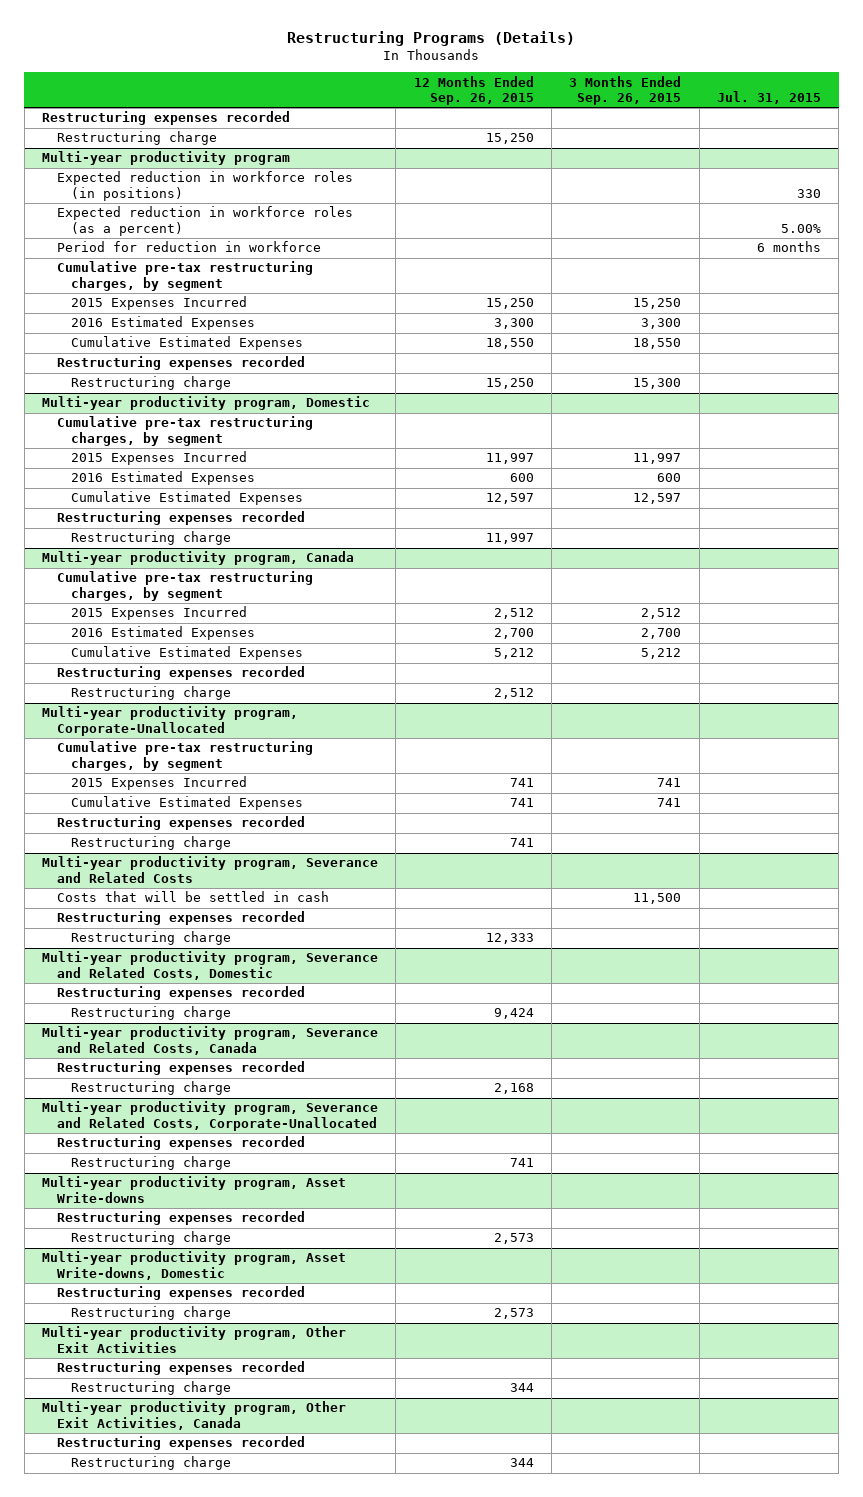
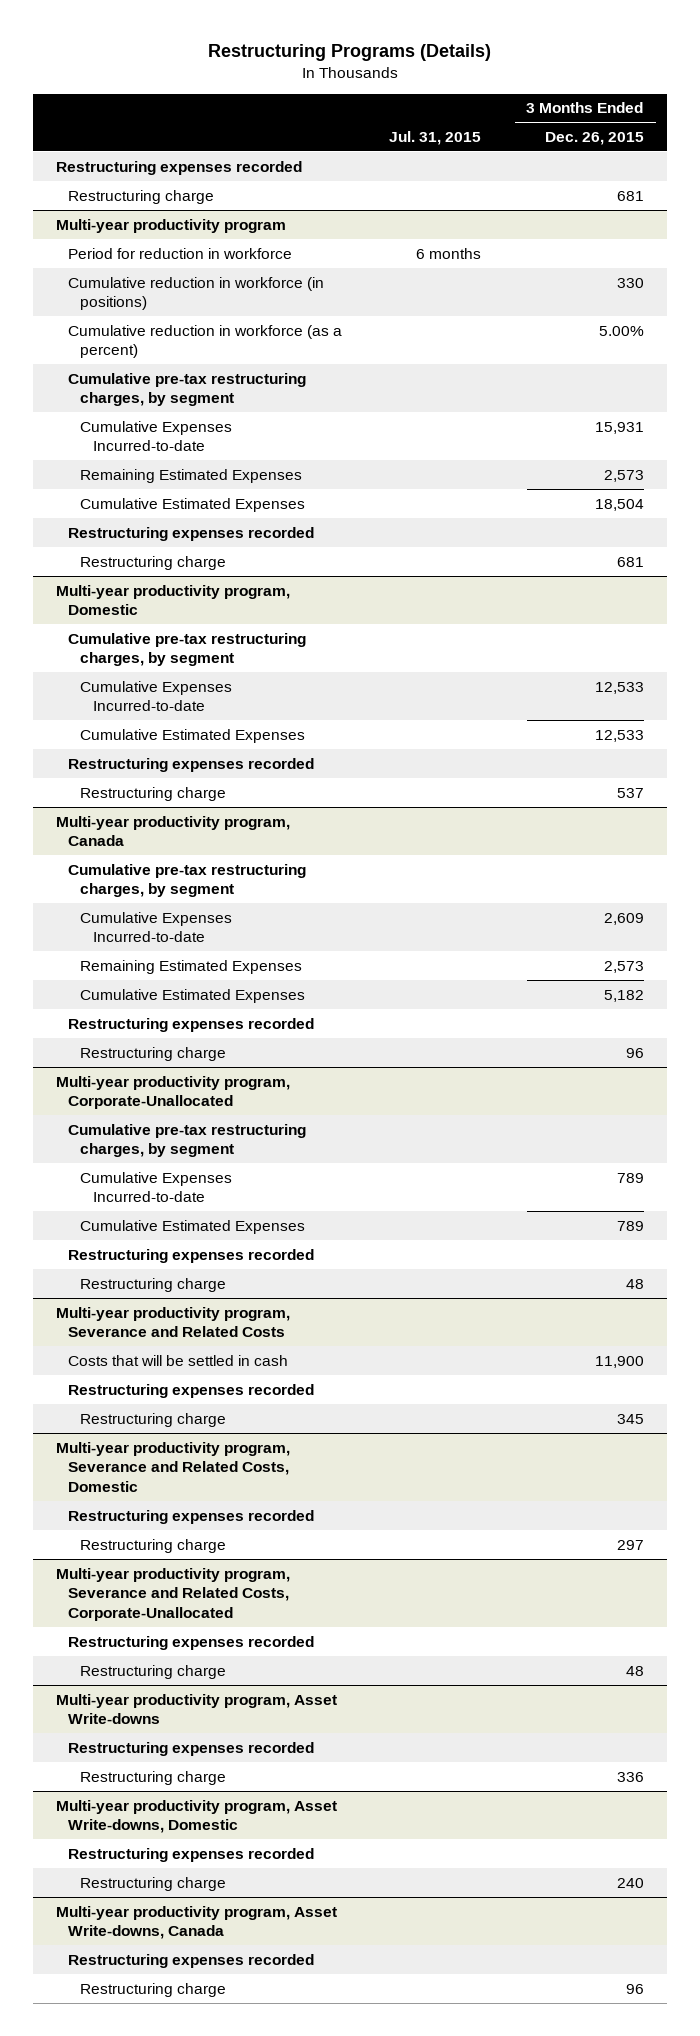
- | 12 Months Ended Sep. 26, 2015 | 3 Months Ended Sep. 26, 2015 | Jul. 31, 2015
+ | Jul. 31, 2015 | 3 Months Ended Dec. 26, 2015
@ Multi-year productivity program
- Expected reduction in workforce roles (in positions) | | | 330
- Expected reduction in workforce roles (as a percent) | | | 5.00%
+ Cumulative reduction in workforce (in positions) | | 330
+ Cumulative reduction in workforce (as a percent) | | 5.00%
- 2015 Expenses Incurred | 15,250 | 15,250 |
- 2016 Estimated Expenses | 3,300 | 3,300 |
+ Cumulative Expenses Incurred-to-date | | 15,931
+ Remaining Estimated Expenses | | 2,573
@ Multi-year productivity program, Domestic
- 2015 Expenses Incurred | 11,997 | 11,997 |
- 2016 Estimated Expenses | 600 | 600 |
+ Cumulative Expenses Incurred-to-date | | 12,533
@ Multi-year productivity program, Canada
- 2015 Expenses Incurred | 2,512 | 2,512 |
- 2016 Estimated Expenses | 2,700 | 2,700 |
+ Cumulative Expenses Incurred-to-date | | 2,609
+ Remaining Estimated Expenses | | 2,573
@ Multi-year productivity program, Corporate-Unallocated
- 2015 Expenses Incurred | 741 | 741 |
+ Cumulative Expenses Incurred-to-date | | 789
- Multi-year productivity program, Severance and Related Costs, Canada
- Restructuring expenses recorded
- Restructuring charge | 2,168 | |
- Multi-year productivity program, Other Exit Activities
- Restructuring expenses recorded
- Restructuring charge | 344 | |
- Multi-year productivity program, Other Exit Activities, Canada
- Restructuring expenses recorded
- Restructuring charge | 344 | |
+ Multi-year productivity program, Asset Write-downs, Canada
+ Restructuring expenses recorded
+ Restructuring charge | | 96

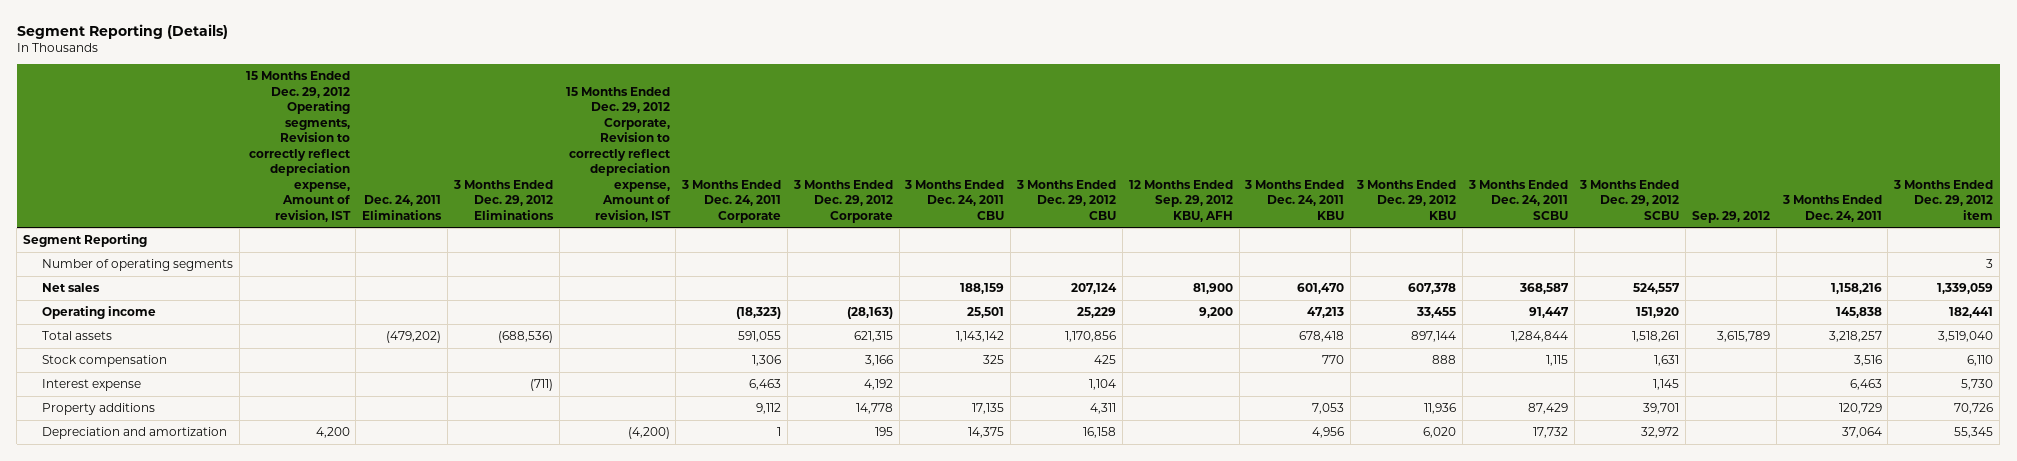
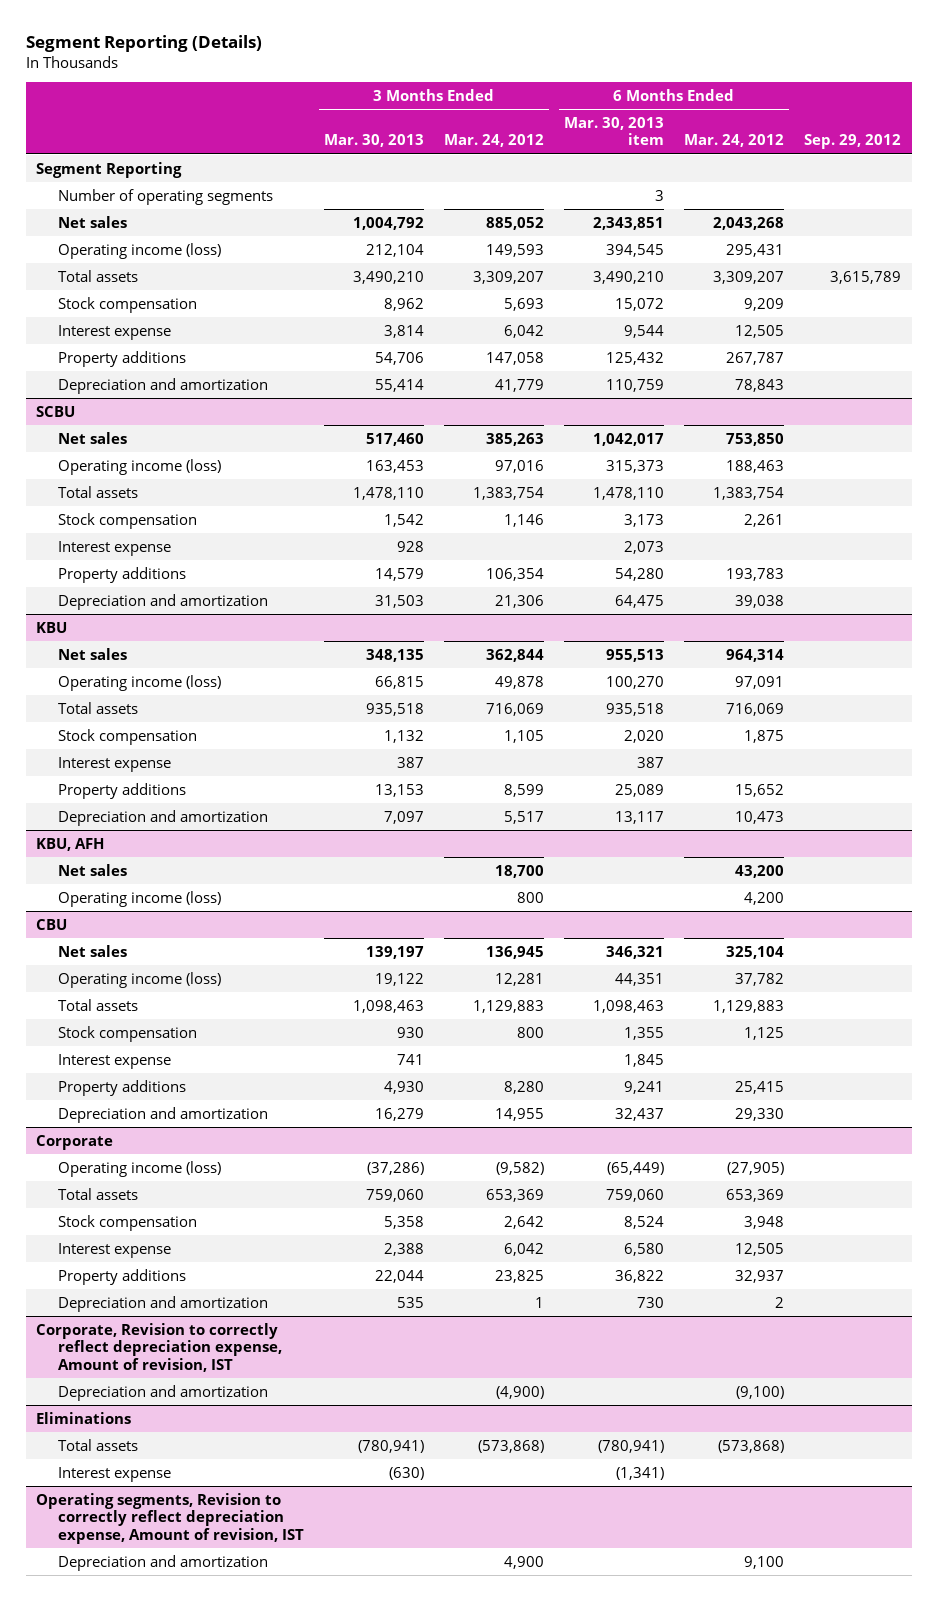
- | 15 Months Ended Dec. 29, 2012 Operating segments, Revision to correctly reflect depreciation expense, Amount of revision, IST | Dec. 24, 2011 Eliminations | 3 Months Ended Dec. 29, 2012 Eliminations | 15 Months Ended Dec. 29, 2012 Corporate, Revision to correctly reflect depreciation expense, Amount of revision, IST | 3 Months Ended Dec. 24, 2011 Corporate | 3 Months Ended Dec. 29, 2012 Corporate | 3 Months Ended Dec. 24, 2011 CBU | 3 Months Ended Dec. 29, 2012 CBU | 12 Months Ended Sep. 29, 2012 KBU, AFH | 3 Months Ended Dec. 24, 2011 KBU | 3 Months Ended Dec. 29, 2012 KBU | 3 Months Ended Dec. 24, 2011 SCBU | 3 Months Ended Dec. 29, 2012 SCBU | Sep. 29, 2012 | 3 Months Ended Dec. 24, 2011 | 3 Months Ended Dec. 29, 2012 item
+ | 3 Months Ended Mar. 30, 2013 | 3 Months Ended Mar. 24, 2012 | 6 Months Ended Mar. 30, 2013 item | 6 Months Ended Mar. 24, 2012 | Sep. 29, 2012
- Operating income | | | | | (18,323) | (28,163) | 25,501 | 25,229 | 9,200 | 47,213 | 33,455 | 91,447 | 151,920 | | 145,838 | 182,441
+ Operating income (loss) | 212,104 | 149,593 | 394,545 | 295,431 |
+ SCBU
+ Net sales | 517,460 | 385,263 | 1,042,017 | 753,850 |
+ Operating income (loss) | 163,453 | 97,016 | 315,373 | 188,463 |
+ Total assets | 1,478,110 | 1,383,754 | 1,478,110 | 1,383,754 |
+ Stock compensation | 1,542 | 1,146 | 3,173 | 2,261 |
+ Interest expense | 928 | | 2,073 | |
+ Property additions | 14,579 | 106,354 | 54,280 | 193,783 |
+ Depreciation and amortization | 31,503 | 21,306 | 64,475 | 39,038 |
+ KBU
+ Net sales | 348,135 | 362,844 | 955,513 | 964,314 |
+ Operating income (loss) | 66,815 | 49,878 | 100,270 | 97,091 |
+ Total assets | 935,518 | 716,069 | 935,518 | 716,069 |
+ Stock compensation | 1,132 | 1,105 | 2,020 | 1,875 |
+ Interest expense | 387 | | 387 | |
+ Property additions | 13,153 | 8,599 | 25,089 | 15,652 |
+ Depreciation and amortization | 7,097 | 5,517 | 13,117 | 10,473 |
+ KBU, AFH
+ Net sales | | 18,700 | | 43,200 |
+ Operating income (loss) | | 800 | | 4,200 |
+ CBU
+ Net sales | 139,197 | 136,945 | 346,321 | 325,104 |
+ Operating income (loss) | 19,122 | 12,281 | 44,351 | 37,782 |
+ Total assets | 1,098,463 | 1,129,883 | 1,098,463 | 1,129,883 |
+ Stock compensation | 930 | 800 | 1,355 | 1,125 |
+ Interest expense | 741 | | 1,845 | |
+ Property additions | 4,930 | 8,280 | 9,241 | 25,415 |
+ Depreciation and amortization | 16,279 | 14,955 | 32,437 | 29,330 |
+ Corporate
+ Operating income (loss) | (37,286) | (9,582) | (65,449) | (27,905) |
+ Total assets | 759,060 | 653,369 | 759,060 | 653,369 |
+ Stock compensation | 5,358 | 2,642 | 8,524 | 3,948 |
+ Interest expense | 2,388 | 6,042 | 6,580 | 12,505 |
+ Property additions | 22,044 | 23,825 | 36,822 | 32,937 |
+ Depreciation and amortization | 535 | 1 | 730 | 2 |
+ Corporate, Revision to correctly reflect depreciation expense, Amount of revision, IST
+ Depreciation and amortization | | (4,900) | | (9,100) |
+ Eliminations
+ Total assets | (780,941) | (573,868) | (780,941) | (573,868) |
+ Interest expense | (630) | | (1,341) | |
+ Operating segments, Revision to correctly reflect depreciation expense, Amount of revision, IST
+ Depreciation and amortization | | 4,900 | | 9,100 |

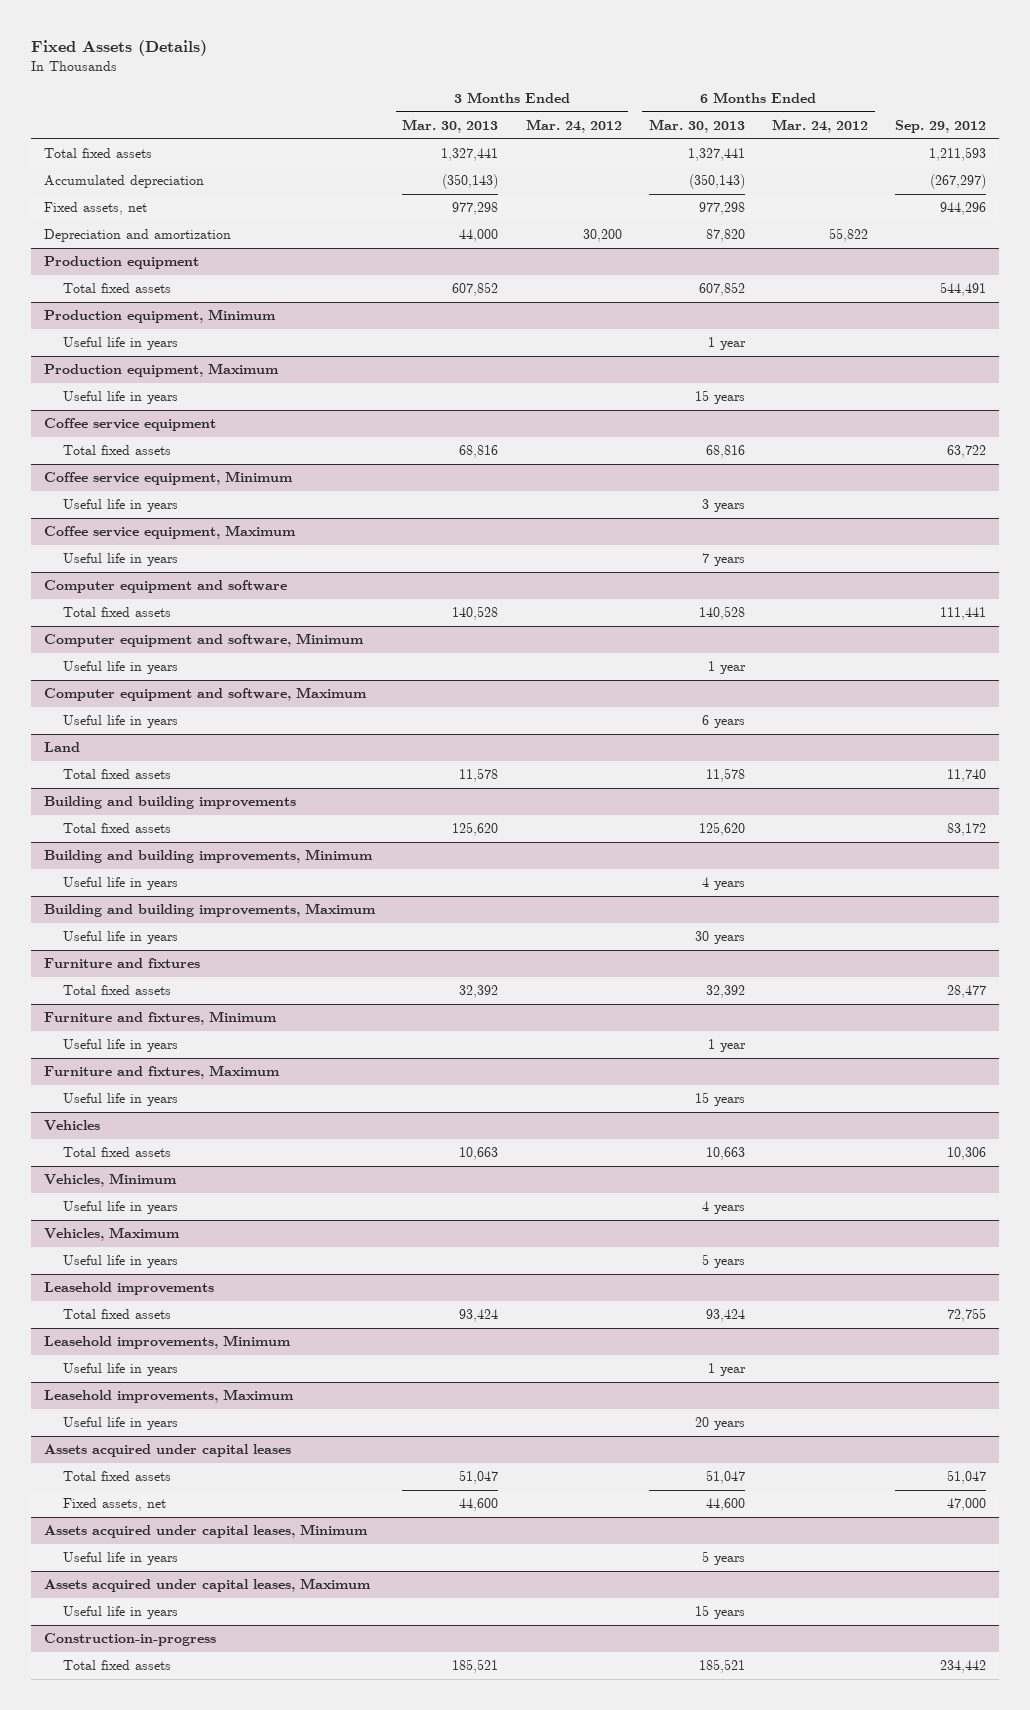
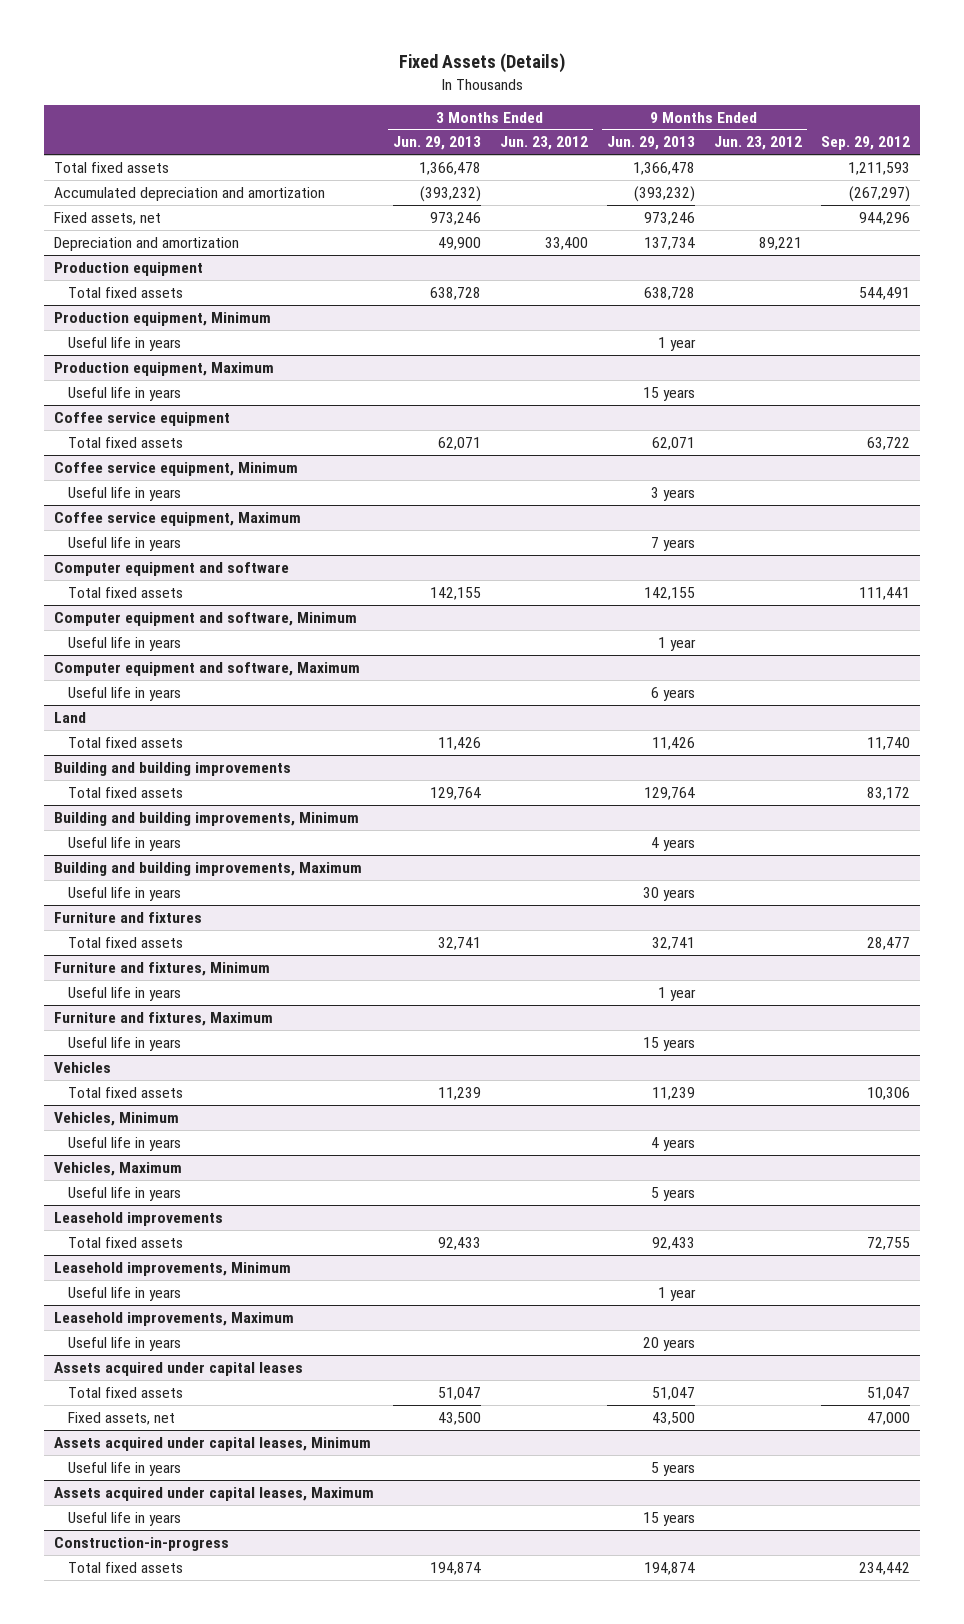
- | 3 Months Ended Mar. 30, 2013 | 3 Months Ended Mar. 24, 2012 | 6 Months Ended Mar. 30, 2013 | 6 Months Ended Mar. 24, 2012 | Sep. 29, 2012
+ | 3 Months Ended Jun. 29, 2013 | 3 Months Ended Jun. 23, 2012 | 9 Months Ended Jun. 29, 2013 | 9 Months Ended Jun. 23, 2012 | Sep. 29, 2012
- Accumulated depreciation | (350,143) | | (350,143) | | (267,297)
+ Accumulated depreciation and amortization | (393,232) | | (393,232) | | (267,297)

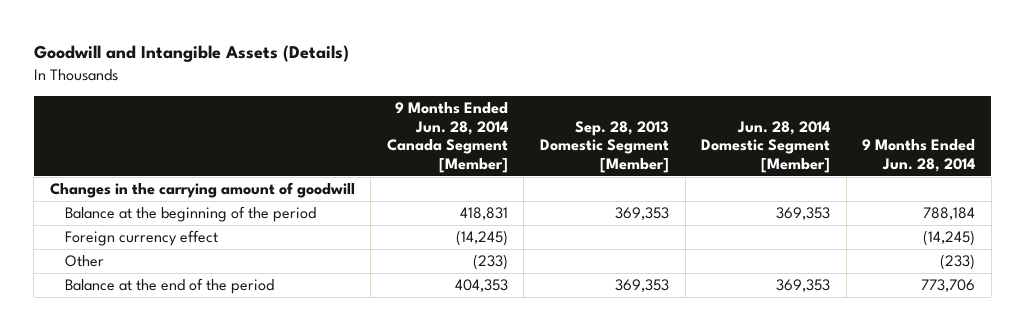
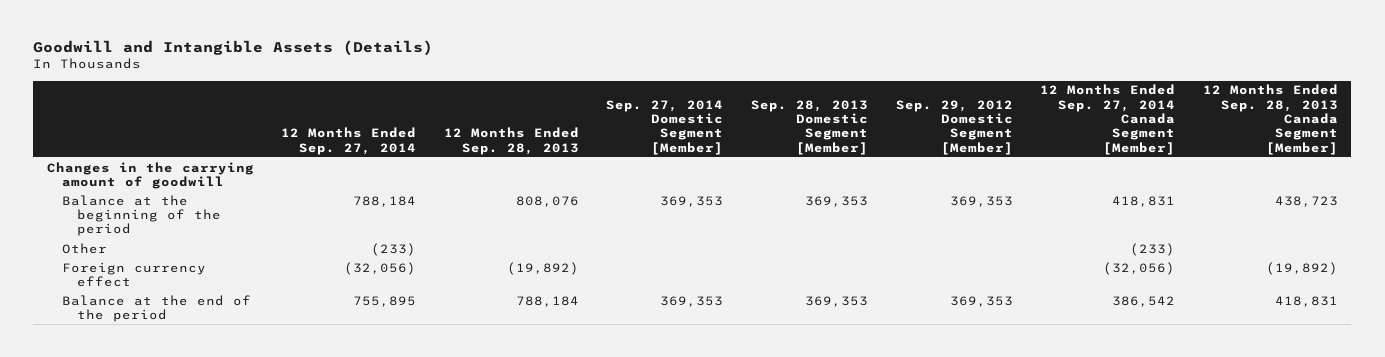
- | 9 Months Ended Jun. 28, 2014 Canada Segment [Member] | Sep. 28, 2013 Domestic Segment [Member] | Jun. 28, 2014 Domestic Segment [Member] | 9 Months Ended Jun. 28, 2014
+ | 12 Months Ended Sep. 27, 2014 | 12 Months Ended Sep. 28, 2013 | Sep. 27, 2014 Domestic Segment [Member] | Sep. 28, 2013 Domestic Segment [Member] | Sep. 29, 2012 Domestic Segment [Member] | 12 Months Ended Sep. 27, 2014 Canada Segment [Member] | 12 Months Ended Sep. 28, 2013 Canada Segment [Member]
moved down: Foreign currency effect | (32,056) | (19,892) | | | | (32,056) | (19,892)

